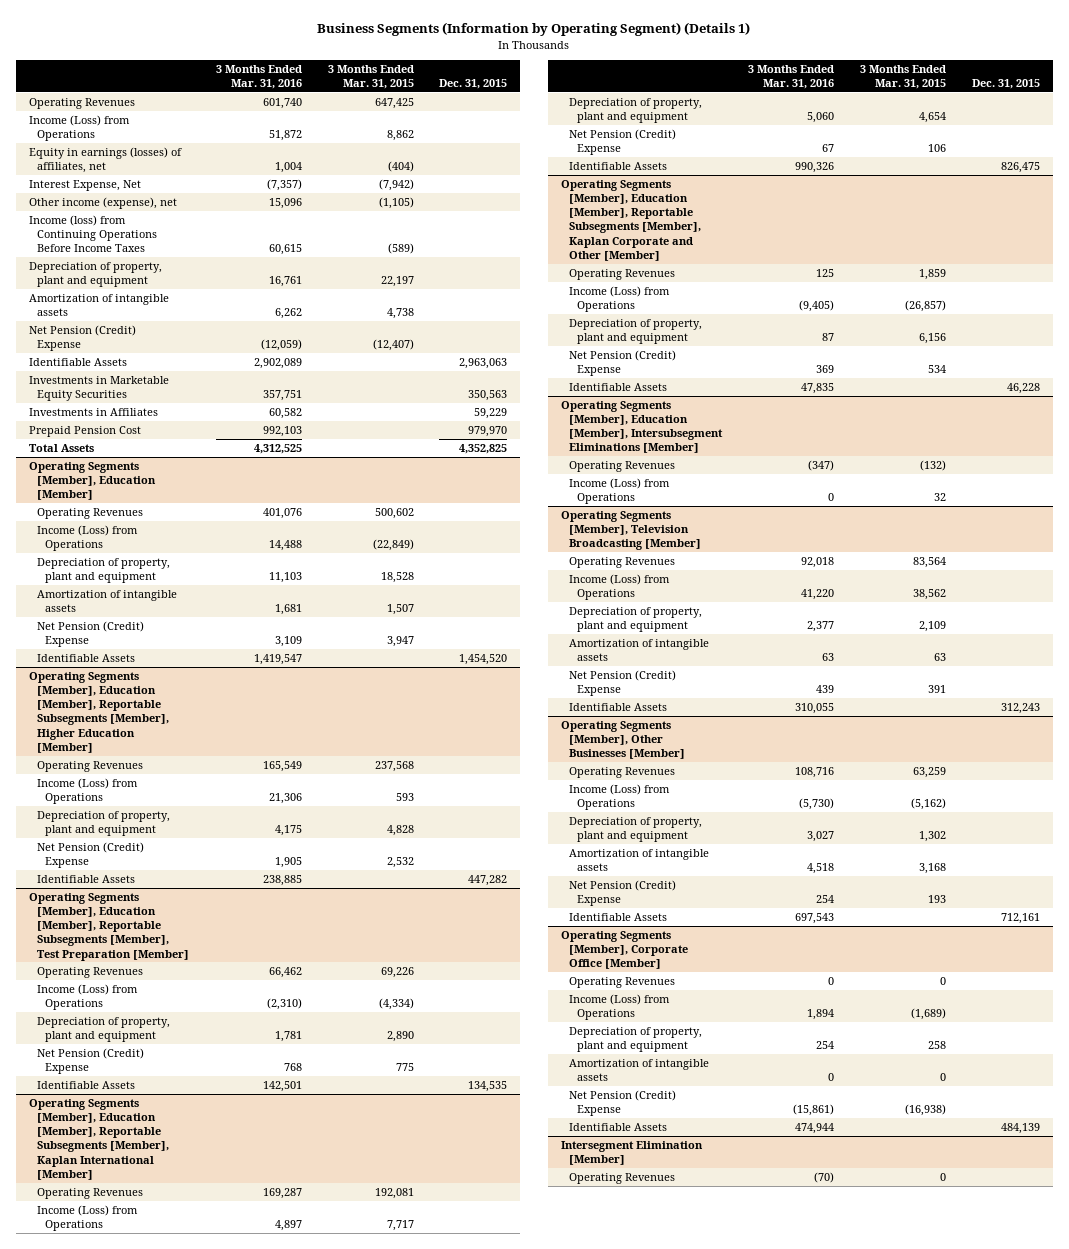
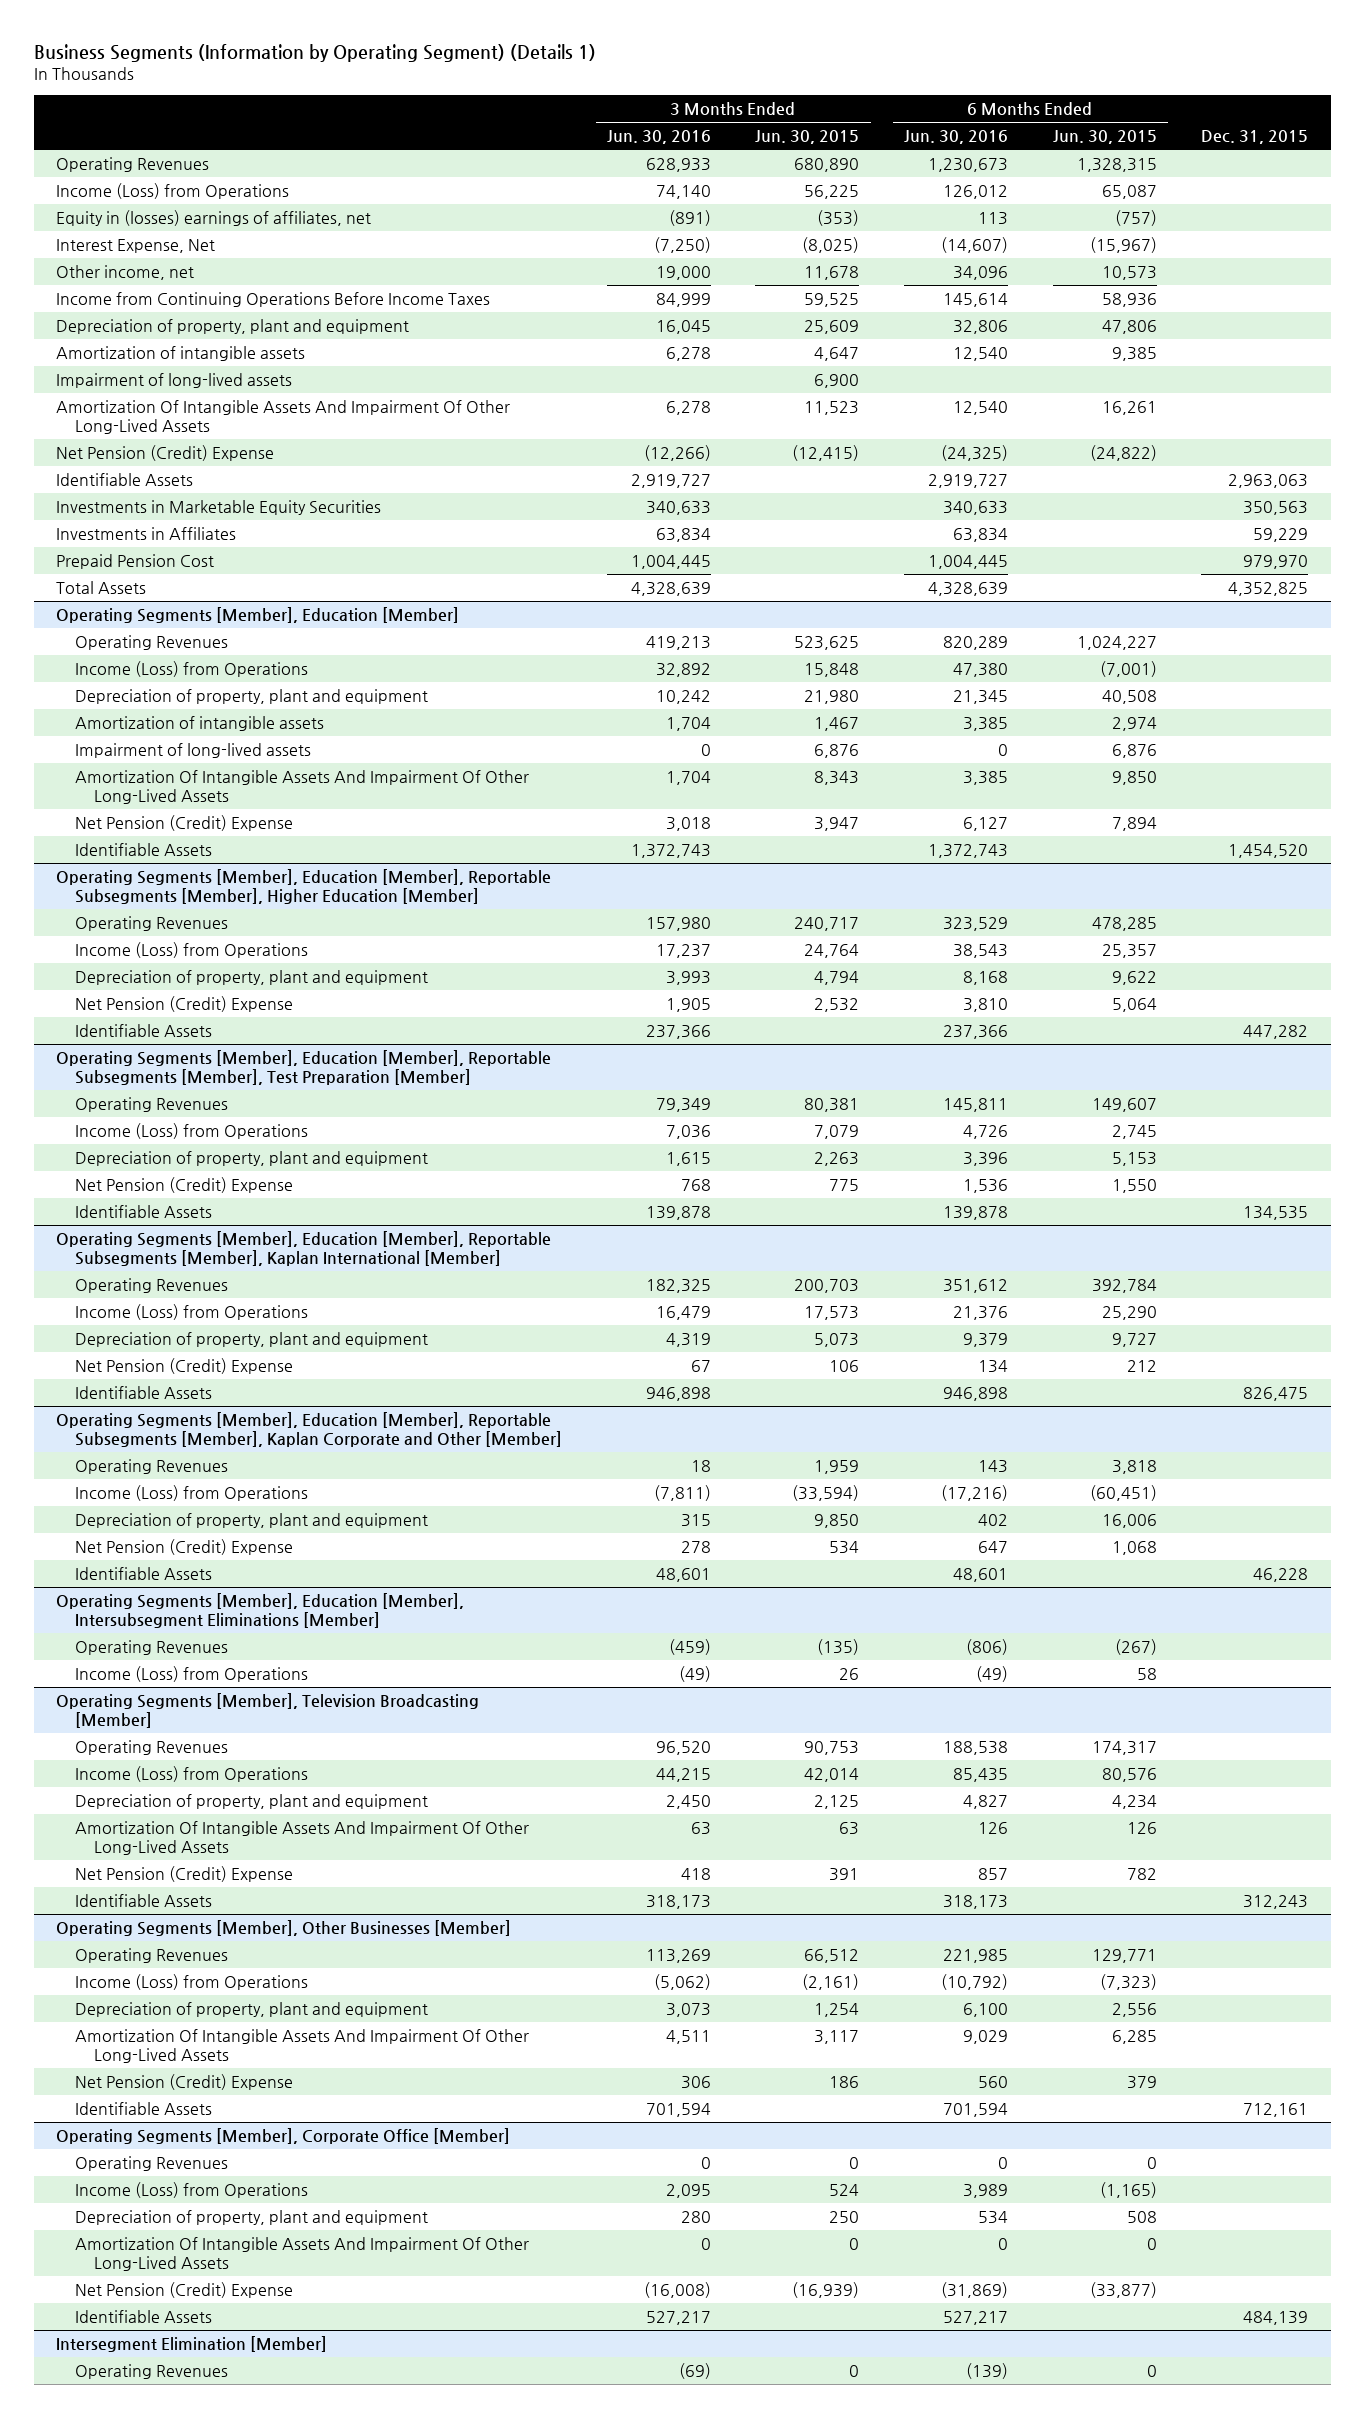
- | 3 Months Ended Mar. 31, 2016 | 3 Months Ended Mar. 31, 2015 | Dec. 31, 2015
+ | 3 Months Ended Jun. 30, 2016 | 3 Months Ended Jun. 30, 2015 | 6 Months Ended Jun. 30, 2016 | 6 Months Ended Jun. 30, 2015 | Dec. 31, 2015
- Equity in earnings (losses) of affiliates, net | 1,004 | (404) |
+ Equity in (losses) earnings of affiliates, net | (891) | (353) | 113 | (757) |
- Other income (expense), net | 15,096 | (1,105) |
- Income (loss) from Continuing Operations Before Income Taxes | 60,615 | (589) |
+ Other income, net | 19,000 | 11,678 | 34,096 | 10,573 |
+ Income from Continuing Operations Before Income Taxes | 84,999 | 59,525 | 145,614 | 58,936 |
+ Impairment of long-lived assets | | 6,900 | | |
+ Amortization Of Intangible Assets And Impairment Of Other Long-Lived Assets | 6,278 | 11,523 | 12,540 | 16,261 |
@ Operating Segments [Member], Education [Member]
+ Impairment of long-lived assets | 0 | 6,876 | 0 | 6,876 |
+ Amortization Of Intangible Assets And Impairment Of Other Long-Lived Assets | 1,704 | 8,343 | 3,385 | 9,850 |
@ Operating Segments [Member], Television Broadcasting [Member]
- Amortization of intangible assets | 63 | 63 |
+ Amortization Of Intangible Assets And Impairment Of Other Long-Lived Assets | 63 | 63 | 126 | 126 |
@ Operating Segments [Member], Other Businesses [Member]
- Amortization of intangible assets | 4,518 | 3,168 |
+ Amortization Of Intangible Assets And Impairment Of Other Long-Lived Assets | 4,511 | 3,117 | 9,029 | 6,285 |
@ Operating Segments [Member], Corporate Office [Member]
- Amortization of intangible assets | 0 | 0 |
+ Amortization Of Intangible Assets And Impairment Of Other Long-Lived Assets | 0 | 0 | 0 | 0 |

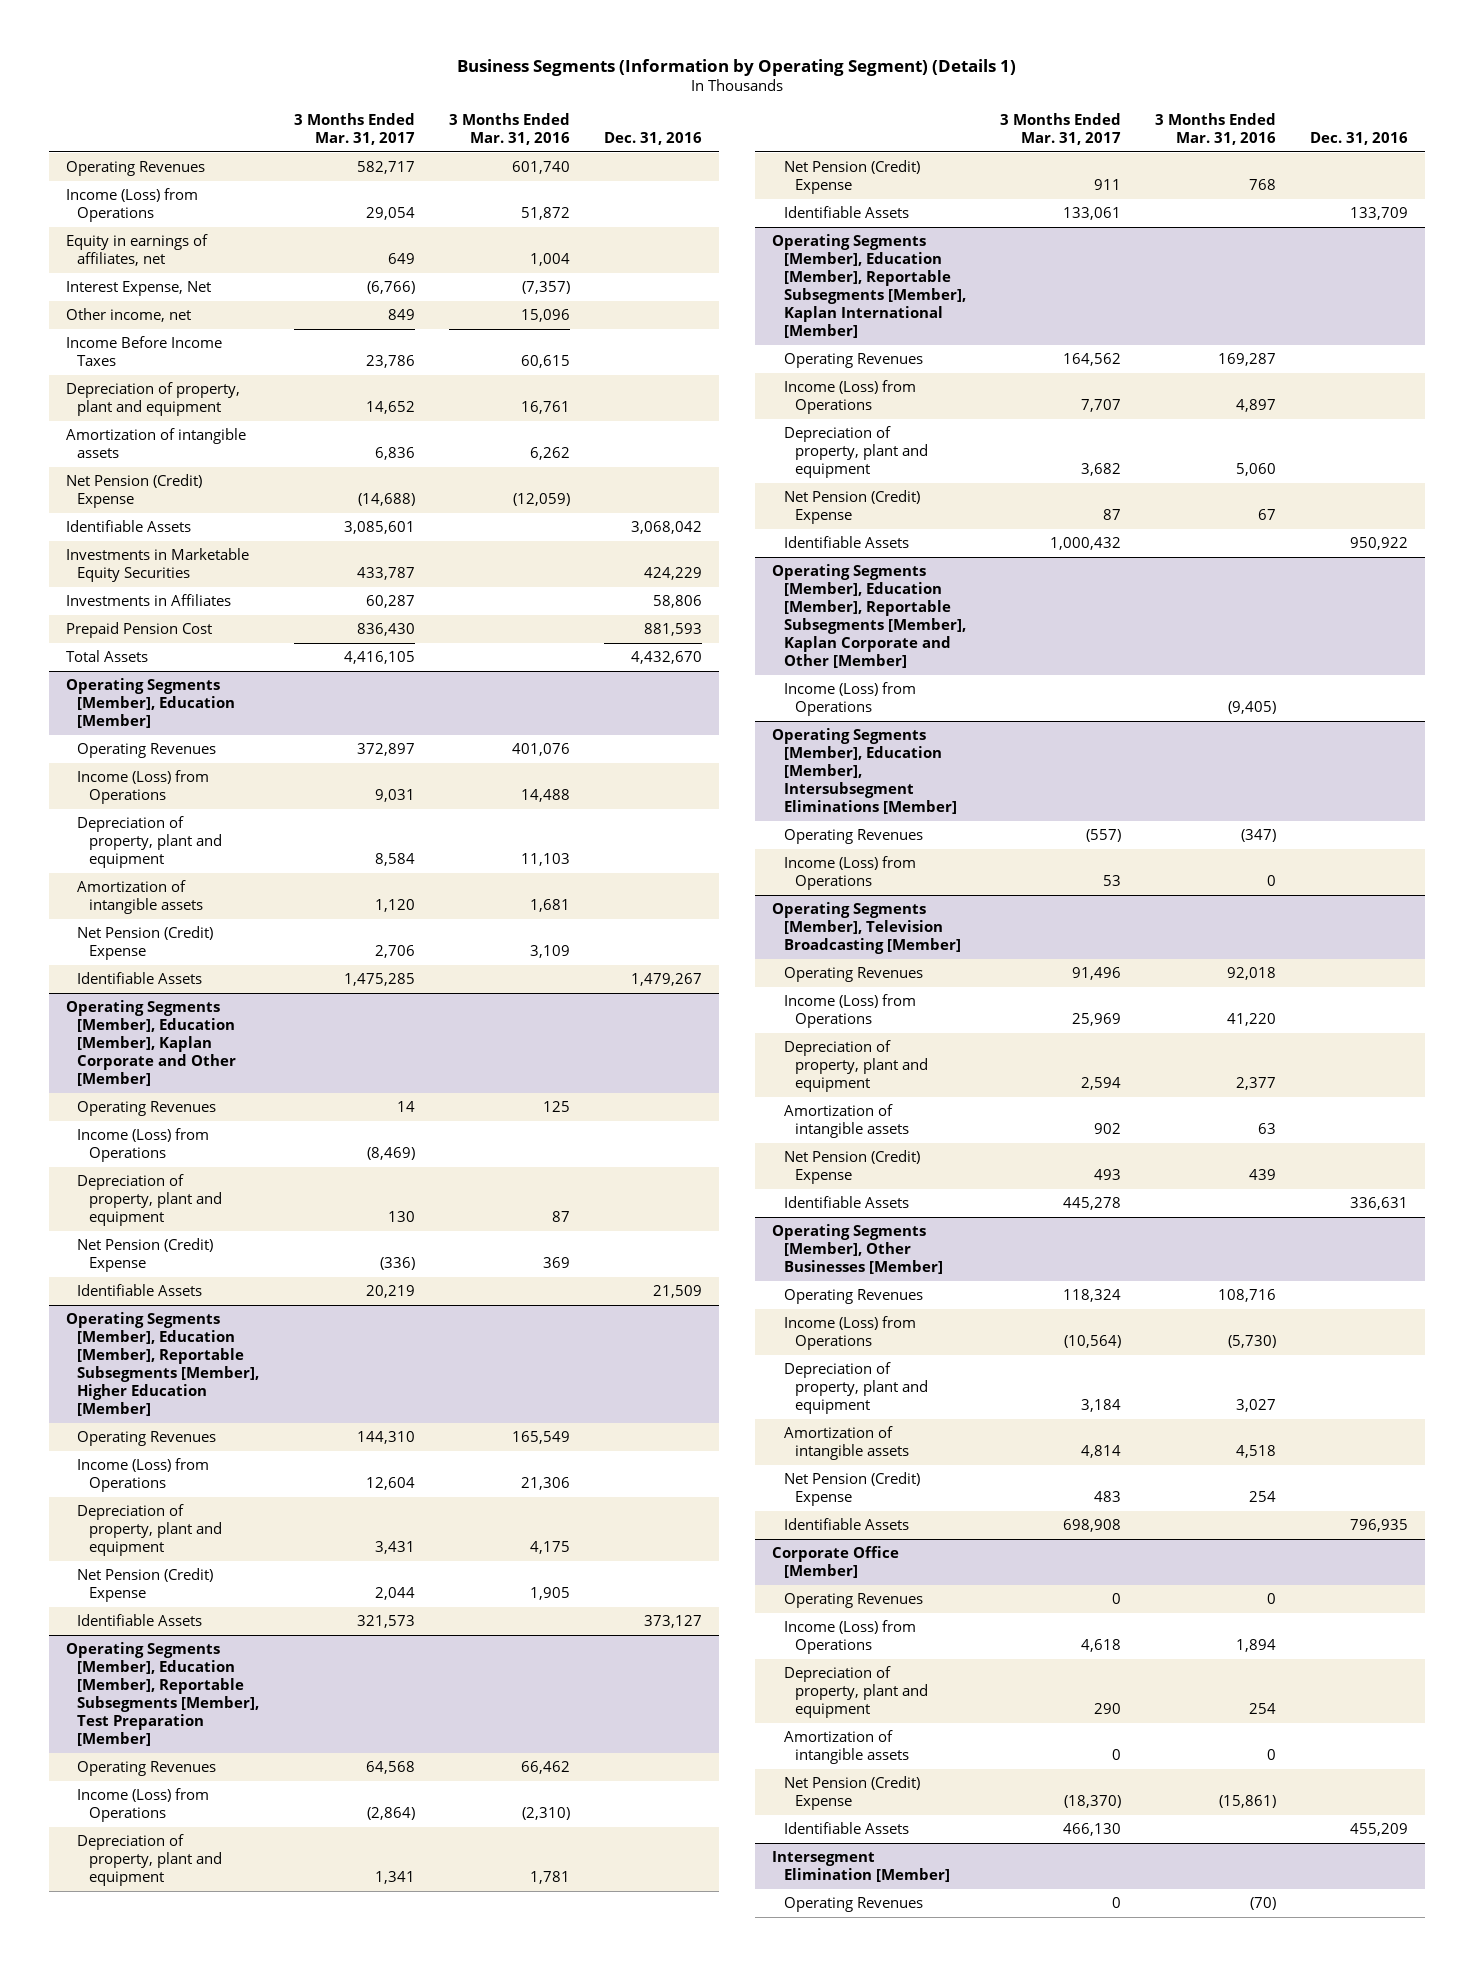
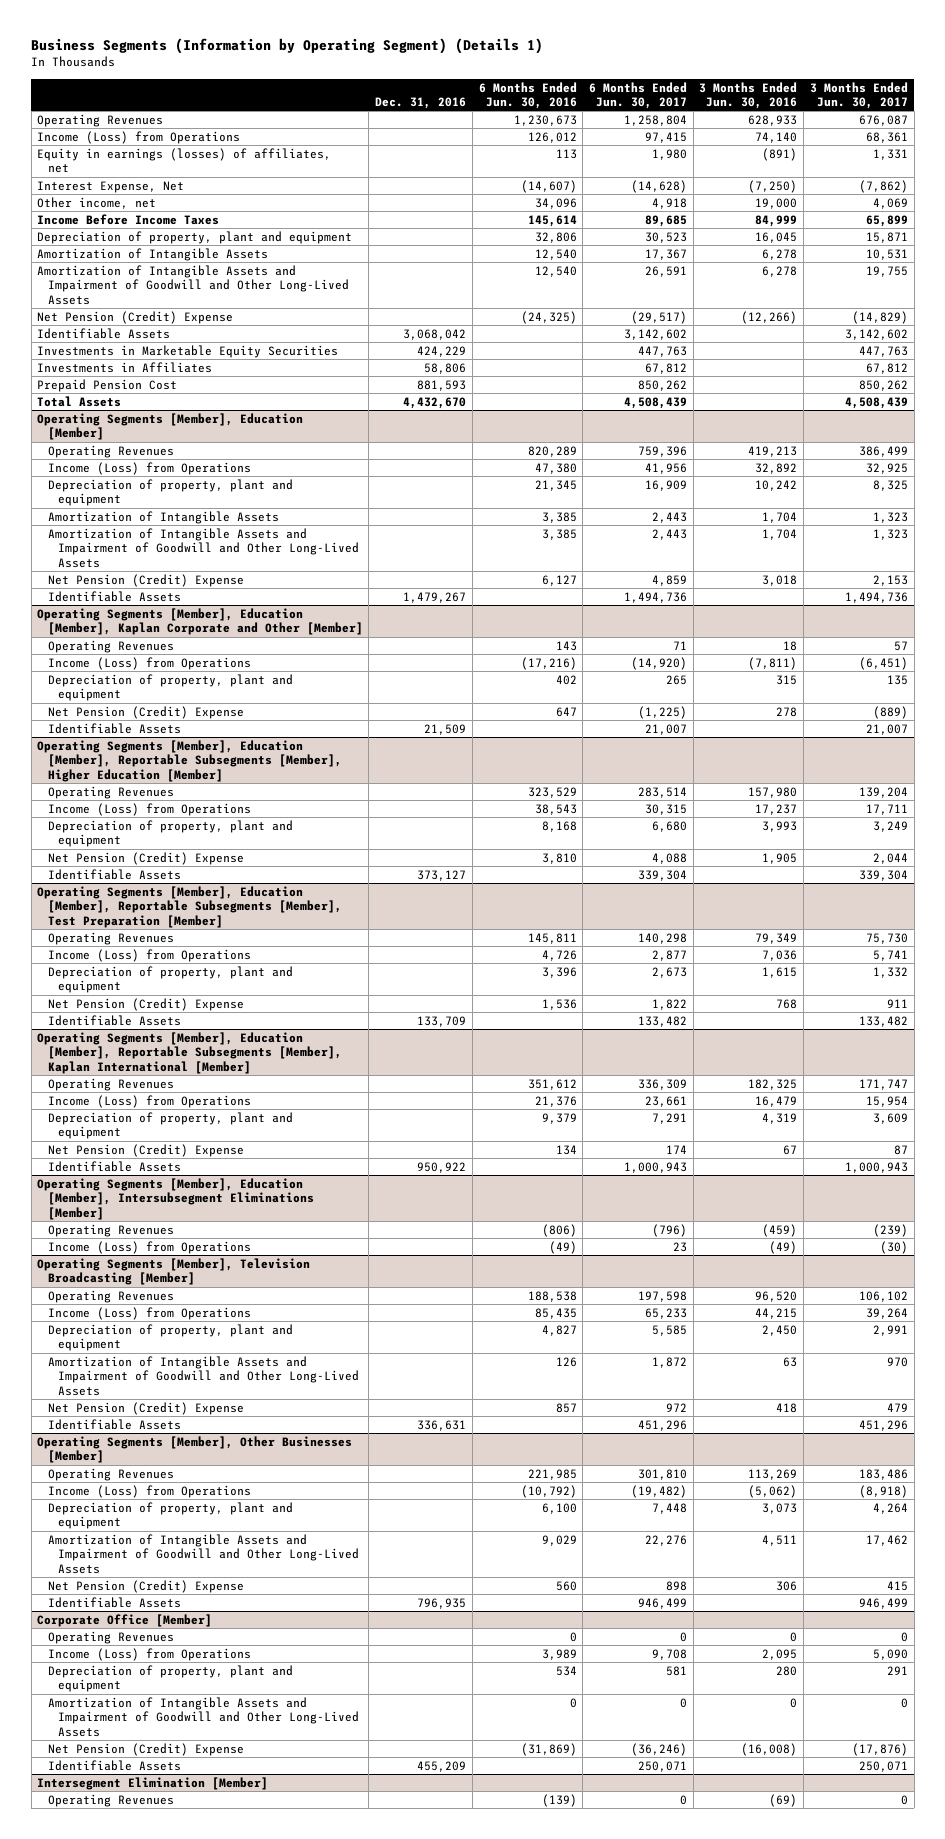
- | 3 Months Ended Mar. 31, 2017 | 3 Months Ended Mar. 31, 2016 | Dec. 31, 2016
+ | Dec. 31, 2016 | 6 Months Ended Jun. 30, 2016 | 6 Months Ended Jun. 30, 2017 | 3 Months Ended Jun. 30, 2016 | 3 Months Ended Jun. 30, 2017
- Equity in earnings of affiliates, net | 649 | 1,004 |
+ Equity in earnings (losses) of affiliates, net | | 113 | 1,980 | (891) | 1,331
- Amortization of intangible assets | 6,836 | 6,262 |
+ Amortization of Intangible Assets | | 12,540 | 17,367 | 6,278 | 10,531
+ Amortization of Intangible Assets and Impairment of Goodwill and Other Long-Lived Assets | | 12,540 | 26,591 | 6,278 | 19,755
@ Operating Segments [Member], Education [Member]
- Amortization of intangible assets | 1,120 | 1,681 |
+ Amortization of Intangible Assets | | 3,385 | 2,443 | 1,704 | 1,323
+ Amortization of Intangible Assets and Impairment of Goodwill and Other Long-Lived Assets | | 3,385 | 2,443 | 1,704 | 1,323
- Operating Segments [Member], Education [Member], Reportable Subsegments [Member], Kaplan Corporate and Other [Member]
- Income (Loss) from Operations | | (9,405) |
@ Operating Segments [Member], Television Broadcasting [Member]
- Amortization of intangible assets | 902 | 63 |
+ Amortization of Intangible Assets and Impairment of Goodwill and Other Long-Lived Assets | | 126 | 1,872 | 63 | 970
@ Operating Segments [Member], Other Businesses [Member]
- Amortization of intangible assets | 4,814 | 4,518 |
+ Amortization of Intangible Assets and Impairment of Goodwill and Other Long-Lived Assets | | 9,029 | 22,276 | 4,511 | 17,462
@ Corporate Office [Member]
- Amortization of intangible assets | 0 | 0 |
+ Amortization of Intangible Assets and Impairment of Goodwill and Other Long-Lived Assets | | 0 | 0 | 0 | 0

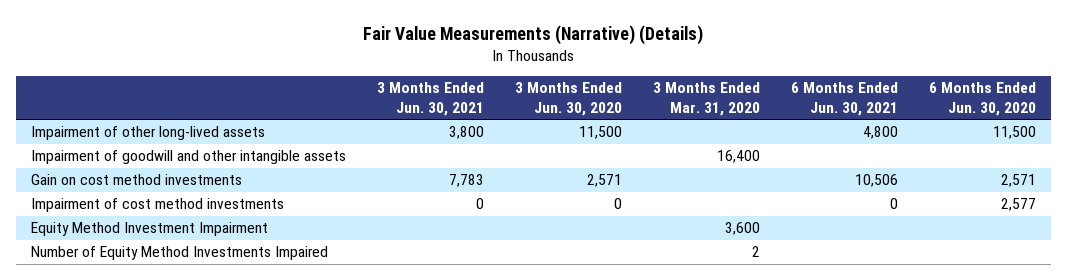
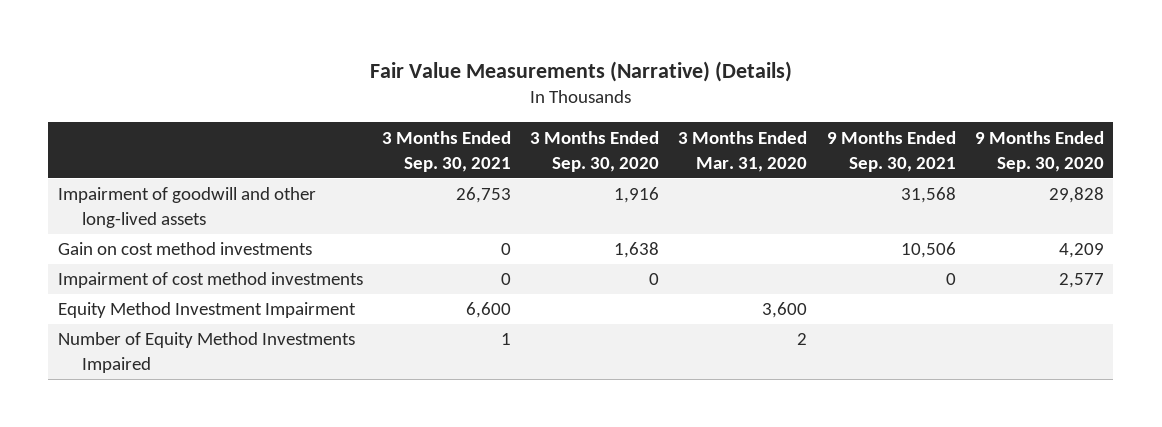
- | 3 Months Ended Jun. 30, 2021 | 3 Months Ended Jun. 30, 2020 | 3 Months Ended Mar. 31, 2020 | 6 Months Ended Jun. 30, 2021 | 6 Months Ended Jun. 30, 2020
+ | 3 Months Ended Sep. 30, 2021 | 3 Months Ended Sep. 30, 2020 | 3 Months Ended Mar. 31, 2020 | 9 Months Ended Sep. 30, 2021 | 9 Months Ended Sep. 30, 2020
- Impairment of other long-lived assets | 3,800 | 11,500 | | 4,800 | 11,500
- Impairment of goodwill and other intangible assets | | | 16,400 | |
+ Impairment of goodwill and other long-lived assets | 26,753 | 1,916 | | 31,568 | 29,828

